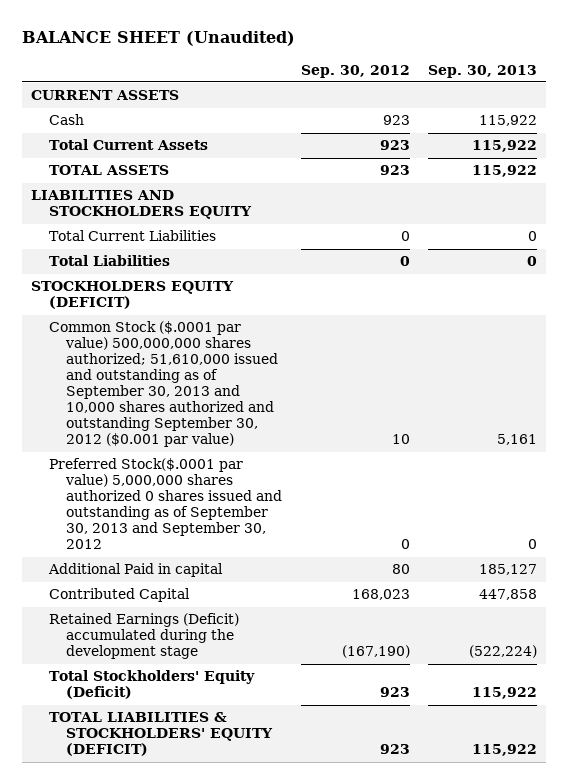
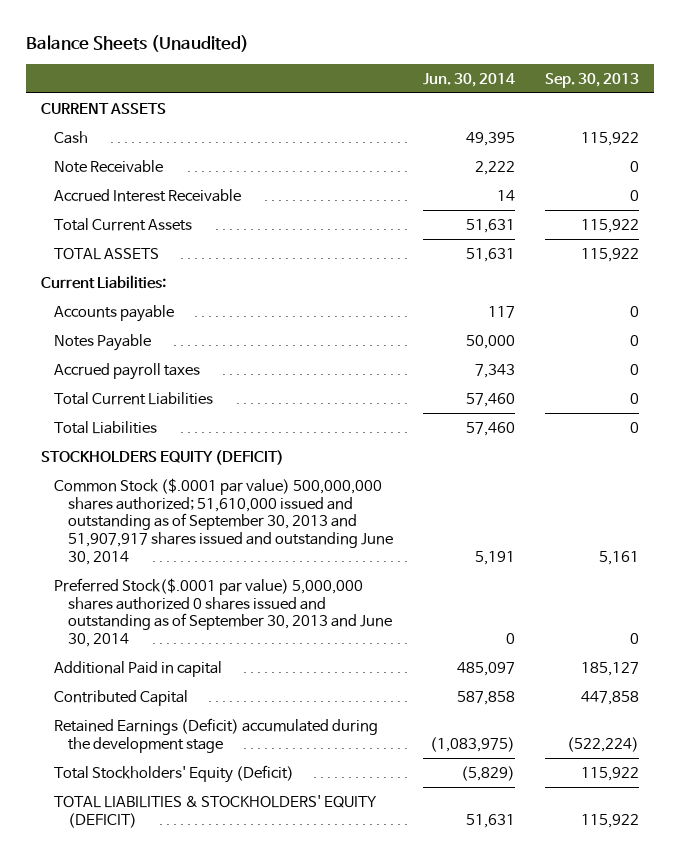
- BALANCE SHEET (Unaudited)
+ Balance Sheets (Unaudited)
- | Sep. 30, 2012 | Sep. 30, 2013
+ | Jun. 30, 2014 | Sep. 30, 2013
+ Note Receivable | 2,222 | 0
+ Accrued Interest Receivable | 14 | 0
- LIABILITIES AND STOCKHOLDERS EQUITY
+ Current Liabilities:
+ Accounts payable | 117 | 0
+ Notes Payable | 50,000 | 0
+ Accrued payroll taxes | 7,343 | 0
- Common Stock ($.0001 par value) 500,000,000 shares authorized; 51,610,000 issued and outstanding as of September 30, 2013 and 10,000 shares authorized and outstanding September 30, 2012 ($0.001 par value) | 10 | 5,161
- Preferred Stock($.0001 par value) 5,000,000 shares authorized 0 shares issued and outstanding as of September 30, 2013 and September 30, 2012 | 0 | 0
+ Common Stock ($.0001 par value) 500,000,000 shares authorized; 51,610,000 issued and outstanding as of September 30, 2013 and 51,907,917 shares issued and outstanding June 30, 2014 | 5,191 | 5,161
+ Preferred Stock($.0001 par value) 5,000,000 shares authorized 0 shares issued and outstanding as of September 30, 2013 and June 30, 2014 | 0 | 0

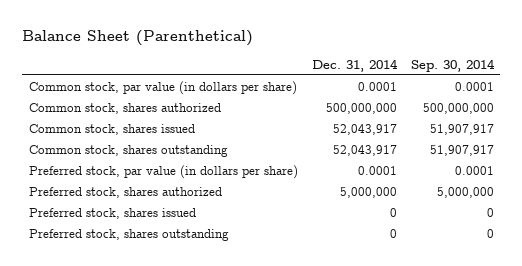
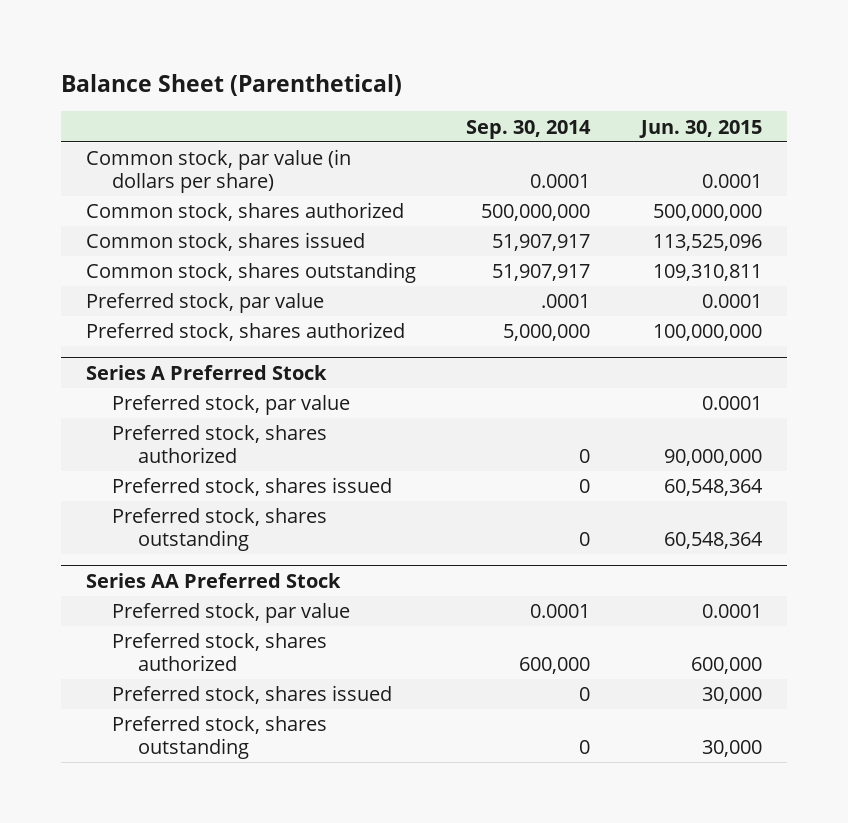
- | Dec. 31, 2014 | Sep. 30, 2014
+ | Sep. 30, 2014 | Jun. 30, 2015
- Preferred stock, par value (in dollars per share) | 0.0001 | 0.0001
+ Preferred stock, par value | .0001 | 0.0001
+ Series A Preferred Stock
+ Preferred stock, par value | | 0.0001
+ Preferred stock, shares authorized | 0 | 90,000,000
+ Series AA Preferred Stock
+ Preferred stock, par value | 0.0001 | 0.0001
+ Preferred stock, shares authorized | 600,000 | 600,000
+ Preferred stock, shares issued | 0 | 30,000
+ Preferred stock, shares outstanding | 0 | 30,000

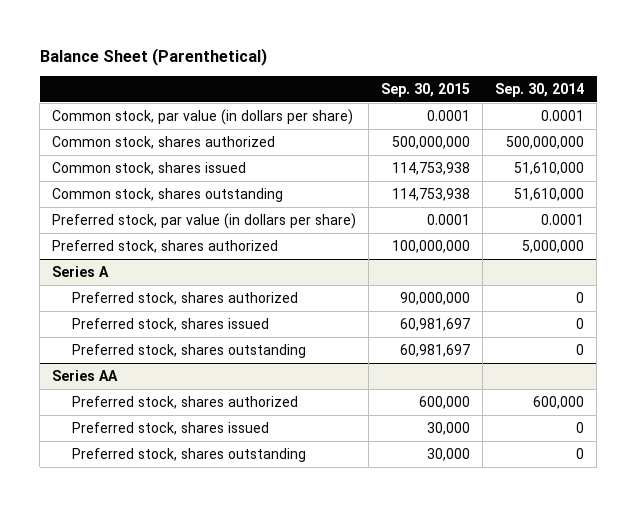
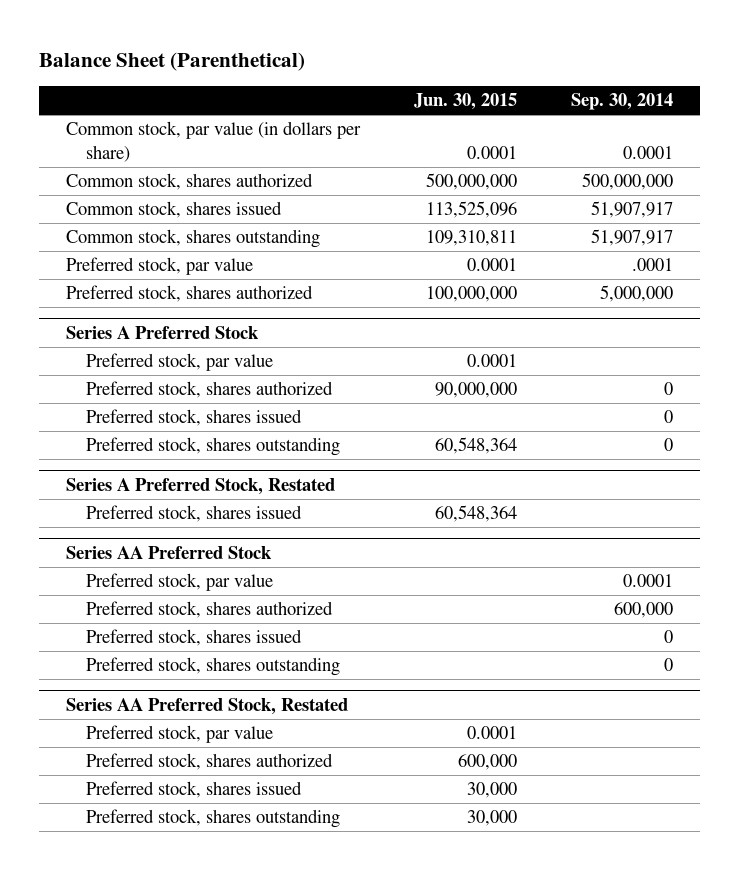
- | Sep. 30, 2015 | Sep. 30, 2014
+ | Jun. 30, 2015 | Sep. 30, 2014
- Common stock, shares issued | 114,753,938 | 51,610,000
- Common stock, shares outstanding | 114,753,938 | 51,610,000
- Preferred stock, par value (in dollars per share) | 0.0001 | 0.0001
+ Common stock, shares issued | 113,525,096 | 51,907,917
+ Common stock, shares outstanding | 109,310,811 | 51,907,917
+ Preferred stock, par value | 0.0001 | .0001
- Series A
+ Series A Preferred Stock
+ Preferred stock, par value | 0.0001 |
- Series AA
+ Series A Preferred Stock, Restated
+ Preferred stock, shares issued | 60,548,364 |
+ Series AA Preferred Stock
+ Preferred stock, par value | | 0.0001
+ Series AA Preferred Stock, Restated
+ Preferred stock, par value | 0.0001 |
+ Preferred stock, shares authorized | 600,000 |
+ Preferred stock, shares issued | 30,000 |
+ Preferred stock, shares outstanding | 30,000 |

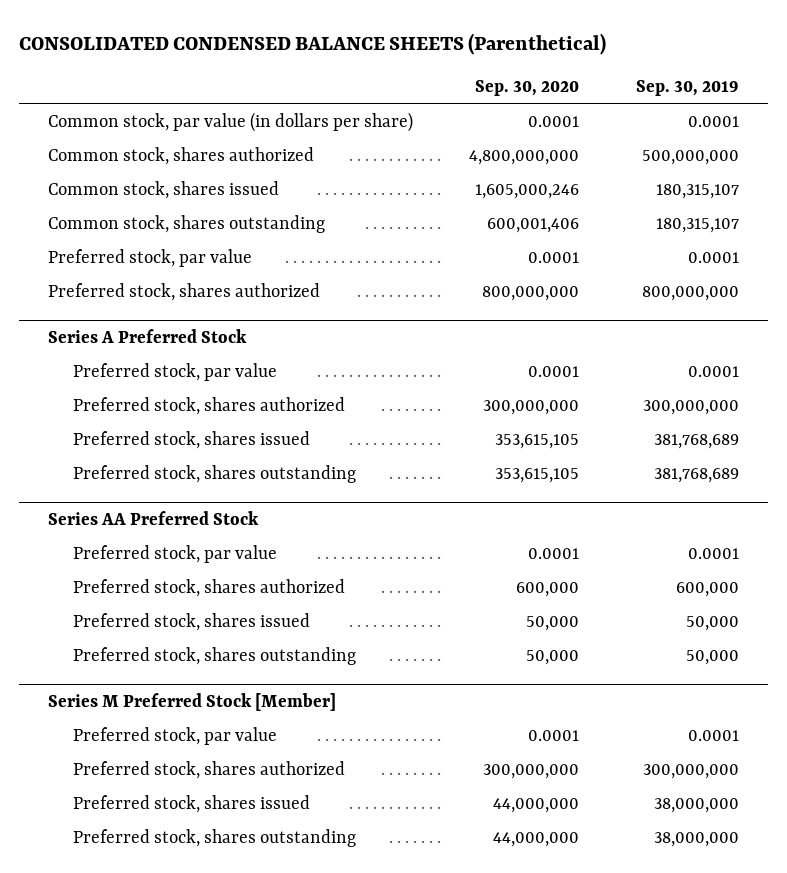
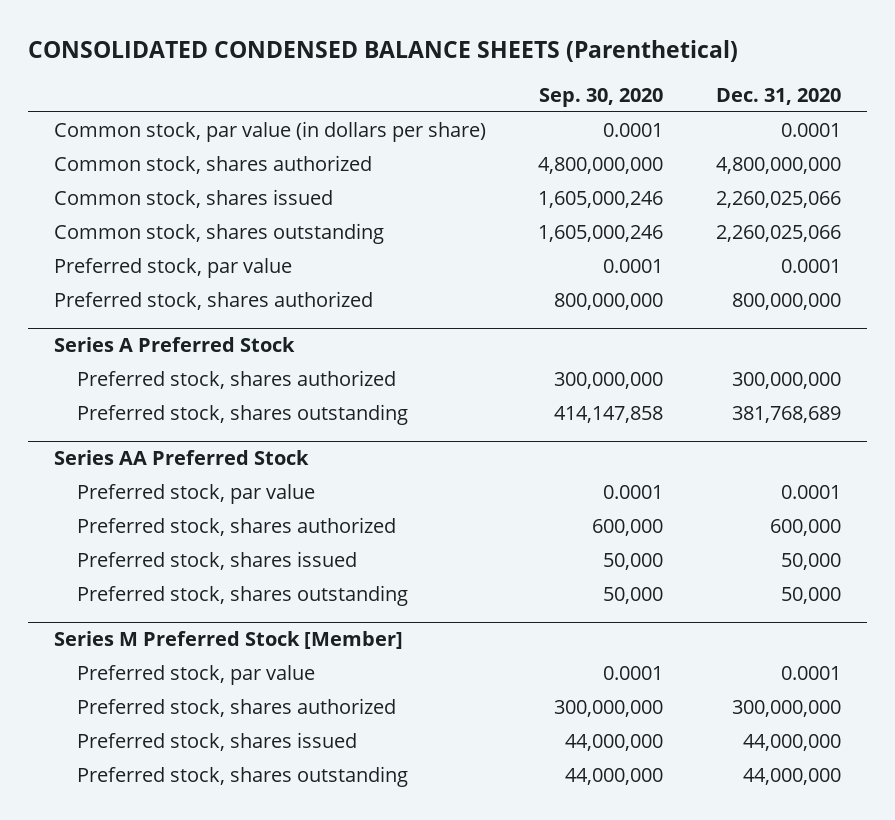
- | Sep. 30, 2020 | Sep. 30, 2019
+ | Sep. 30, 2020 | Dec. 31, 2020
- Common stock, shares outstanding | 600,001,406 | 180,315,107
+ Common stock, shares outstanding | 1,605,000,246 | 2,260,025,066
@ Series A Preferred Stock
- Preferred stock, par value | 0.0001 | 0.0001
- Preferred stock, shares issued | 353,615,105 | 381,768,689
- Preferred stock, shares outstanding | 353,615,105 | 381,768,689
+ Preferred stock, shares outstanding | 414,147,858 | 381,768,689

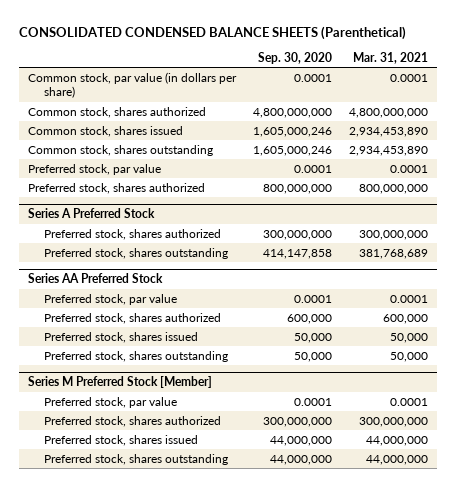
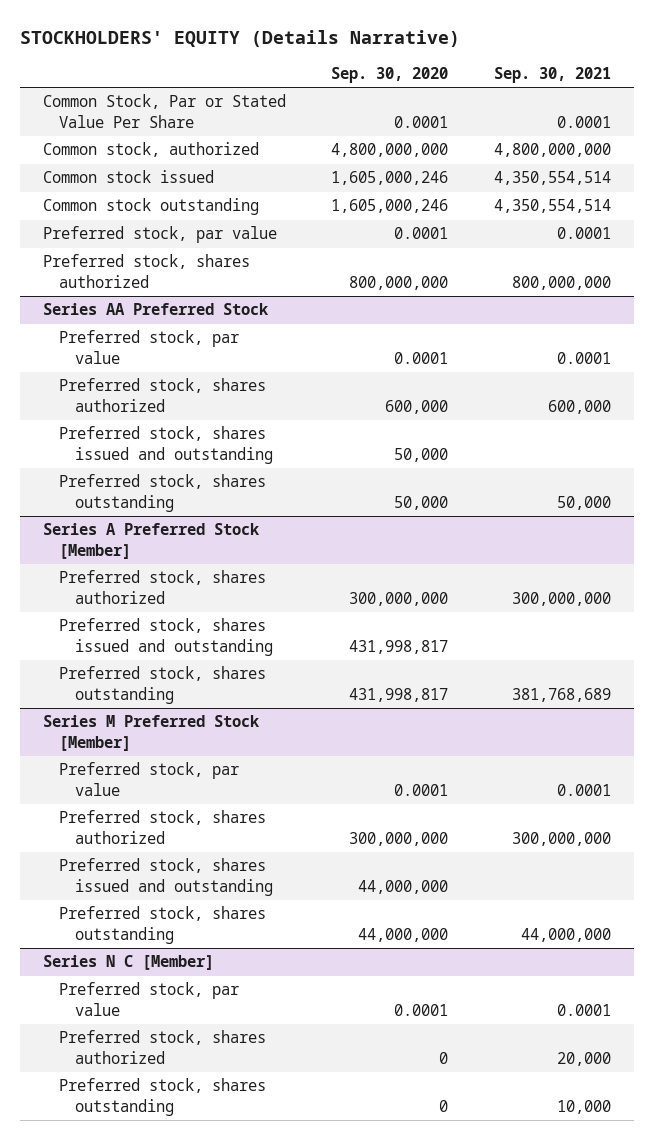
- CONSOLIDATED CONDENSED BALANCE SHEETS (Parenthetical)
+ STOCKHOLDERS' EQUITY (Details Narrative)
- | Sep. 30, 2020 | Mar. 31, 2021
+ | Sep. 30, 2020 | Sep. 30, 2021
- Common stock, par value (in dollars per share) | 0.0001 | 0.0001
- Common stock, shares authorized | 4,800,000,000 | 4,800,000,000
- Common stock, shares issued | 1,605,000,246 | 2,934,453,890
- Common stock, shares outstanding | 1,605,000,246 | 2,934,453,890
+ Common Stock, Par or Stated Value Per Share | 0.0001 | 0.0001
+ Common stock, authorized | 4,800,000,000 | 4,800,000,000
+ Common stock issued | 1,605,000,246 | 4,350,554,514
+ Common stock outstanding | 1,605,000,246 | 4,350,554,514
- Series A Preferred Stock
- Preferred stock, shares authorized | 300,000,000 | 300,000,000
- Preferred stock, shares outstanding | 414,147,858 | 381,768,689
@ Series AA Preferred Stock
- Preferred stock, shares issued | 50,000 | 50,000
+ Preferred stock, shares issued and outstanding | 50,000 |
+ Series A Preferred Stock [Member]
+ Preferred stock, shares authorized | 300,000,000 | 300,000,000
+ Preferred stock, shares issued and outstanding | 431,998,817 |
+ Preferred stock, shares outstanding | 431,998,817 | 381,768,689
@ Series M Preferred Stock [Member]
- Preferred stock, shares issued | 44,000,000 | 44,000,000
+ Preferred stock, shares issued and outstanding | 44,000,000 |
+ Series N C [Member]
+ Preferred stock, par value | 0.0001 | 0.0001
+ Preferred stock, shares authorized | 0 | 20,000
+ Preferred stock, shares outstanding | 0 | 10,000

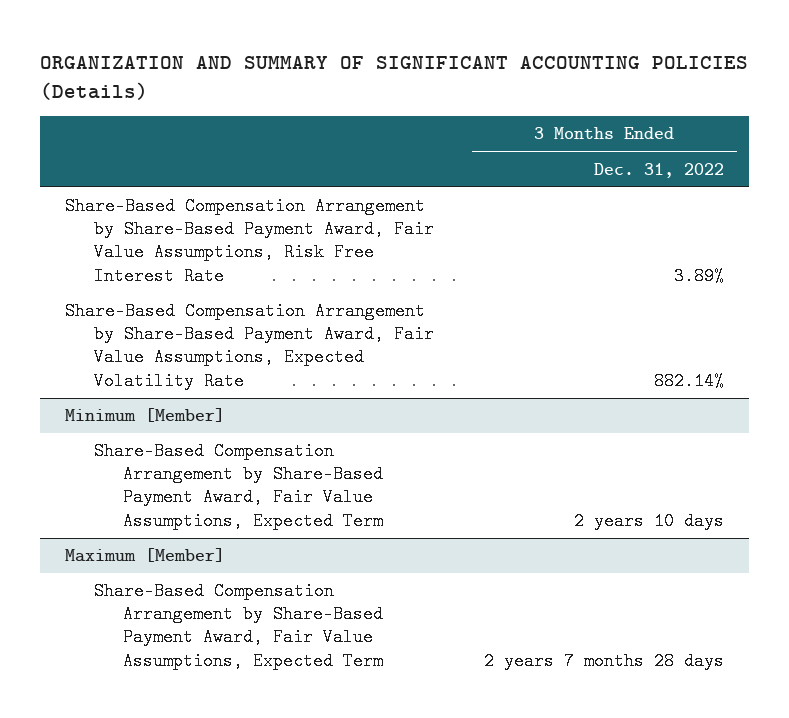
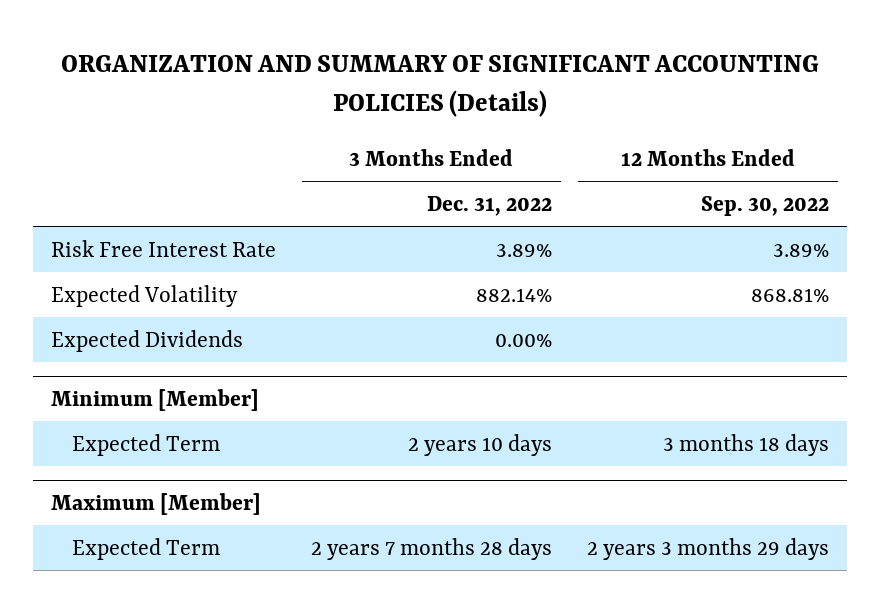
- | 3 Months Ended Dec. 31, 2022
+ | 3 Months Ended Dec. 31, 2022 | 12 Months Ended Sep. 30, 2022
- Share-Based Compensation Arrangement by Share-Based Payment Award, Fair Value Assumptions, Risk Free Interest Rate | 3.89%
- Share-Based Compensation Arrangement by Share-Based Payment Award, Fair Value Assumptions, Expected Volatility Rate | 882.14%
+ Risk Free Interest Rate | 3.89% | 3.89%
+ Expected Volatility | 882.14% | 868.81%
+ Expected Dividends | 0.00% |
@ Minimum [Member]
- Share-Based Compensation Arrangement by Share-Based Payment Award, Fair Value Assumptions, Expected Term | 2 years 10 days
+ Expected Term | 2 years 10 days | 3 months 18 days
@ Maximum [Member]
- Share-Based Compensation Arrangement by Share-Based Payment Award, Fair Value Assumptions, Expected Term | 2 years 7 months 28 days
+ Expected Term | 2 years 7 months 28 days | 2 years 3 months 29 days

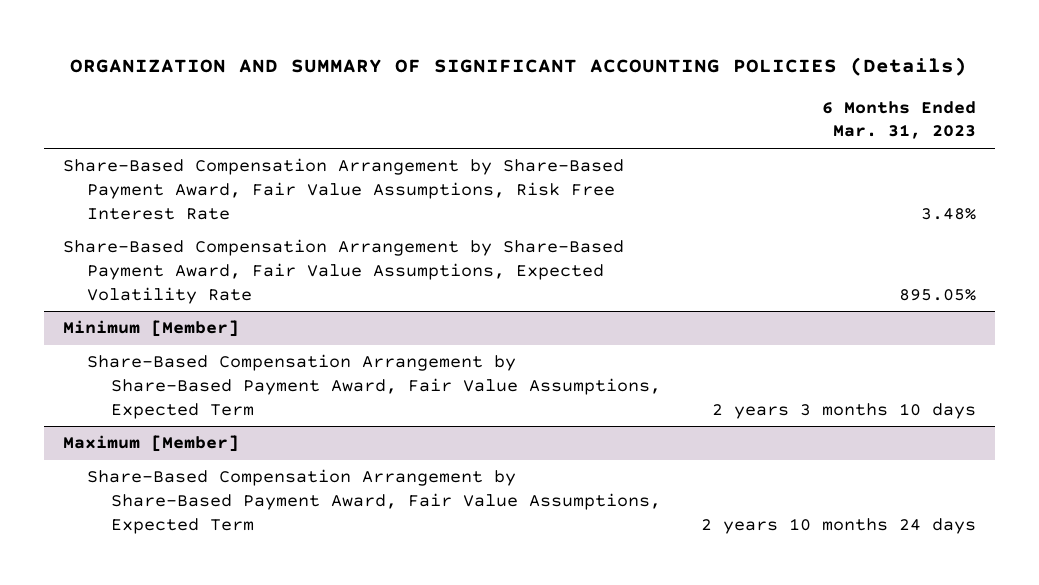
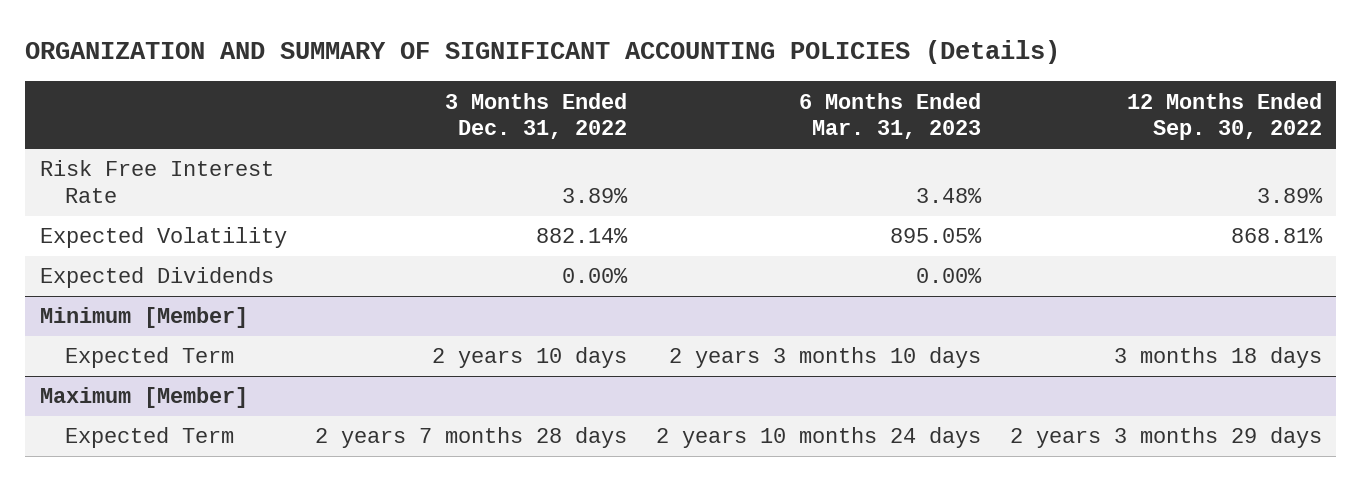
- | 6 Months Ended Mar. 31, 2023
+ | 3 Months Ended Dec. 31, 2022 | 6 Months Ended Mar. 31, 2023 | 12 Months Ended Sep. 30, 2022
- Share-Based Compensation Arrangement by Share-Based Payment Award, Fair Value Assumptions, Risk Free Interest Rate | 3.48%
- Share-Based Compensation Arrangement by Share-Based Payment Award, Fair Value Assumptions, Expected Volatility Rate | 895.05%
+ Risk Free Interest Rate | 3.89% | 3.48% | 3.89%
+ Expected Volatility | 882.14% | 895.05% | 868.81%
+ Expected Dividends | 0.00% | 0.00% |
@ Minimum [Member]
- Share-Based Compensation Arrangement by Share-Based Payment Award, Fair Value Assumptions, Expected Term | 2 years 3 months 10 days
+ Expected Term | 2 years 10 days | 2 years 3 months 10 days | 3 months 18 days
@ Maximum [Member]
- Share-Based Compensation Arrangement by Share-Based Payment Award, Fair Value Assumptions, Expected Term | 2 years 10 months 24 days
+ Expected Term | 2 years 7 months 28 days | 2 years 10 months 24 days | 2 years 3 months 29 days

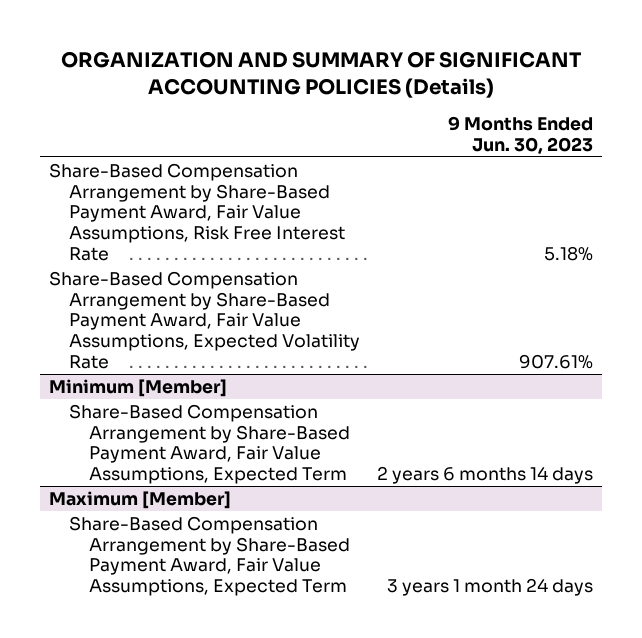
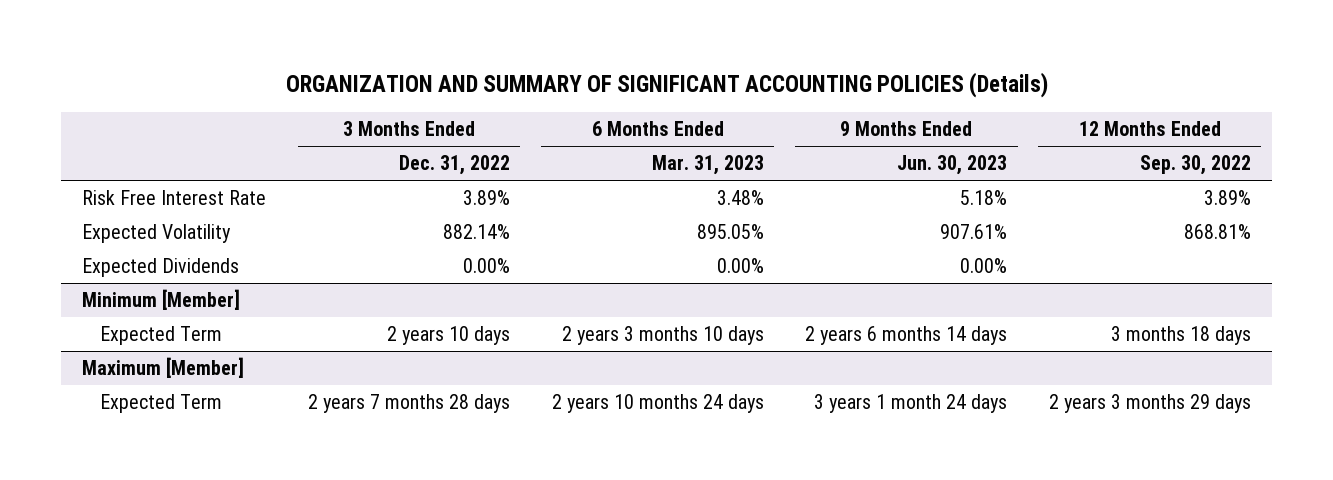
- | 9 Months Ended Jun. 30, 2023
+ | 3 Months Ended Dec. 31, 2022 | 6 Months Ended Mar. 31, 2023 | 9 Months Ended Jun. 30, 2023 | 12 Months Ended Sep. 30, 2022
- Share-Based Compensation Arrangement by Share-Based Payment Award, Fair Value Assumptions, Risk Free Interest Rate | 5.18%
- Share-Based Compensation Arrangement by Share-Based Payment Award, Fair Value Assumptions, Expected Volatility Rate | 907.61%
+ Risk Free Interest Rate | 3.89% | 3.48% | 5.18% | 3.89%
+ Expected Volatility | 882.14% | 895.05% | 907.61% | 868.81%
+ Expected Dividends | 0.00% | 0.00% | 0.00% |
@ Minimum [Member]
- Share-Based Compensation Arrangement by Share-Based Payment Award, Fair Value Assumptions, Expected Term | 2 years 6 months 14 days
+ Expected Term | 2 years 10 days | 2 years 3 months 10 days | 2 years 6 months 14 days | 3 months 18 days
@ Maximum [Member]
- Share-Based Compensation Arrangement by Share-Based Payment Award, Fair Value Assumptions, Expected Term | 3 years 1 month 24 days
+ Expected Term | 2 years 7 months 28 days | 2 years 10 months 24 days | 3 years 1 month 24 days | 2 years 3 months 29 days

